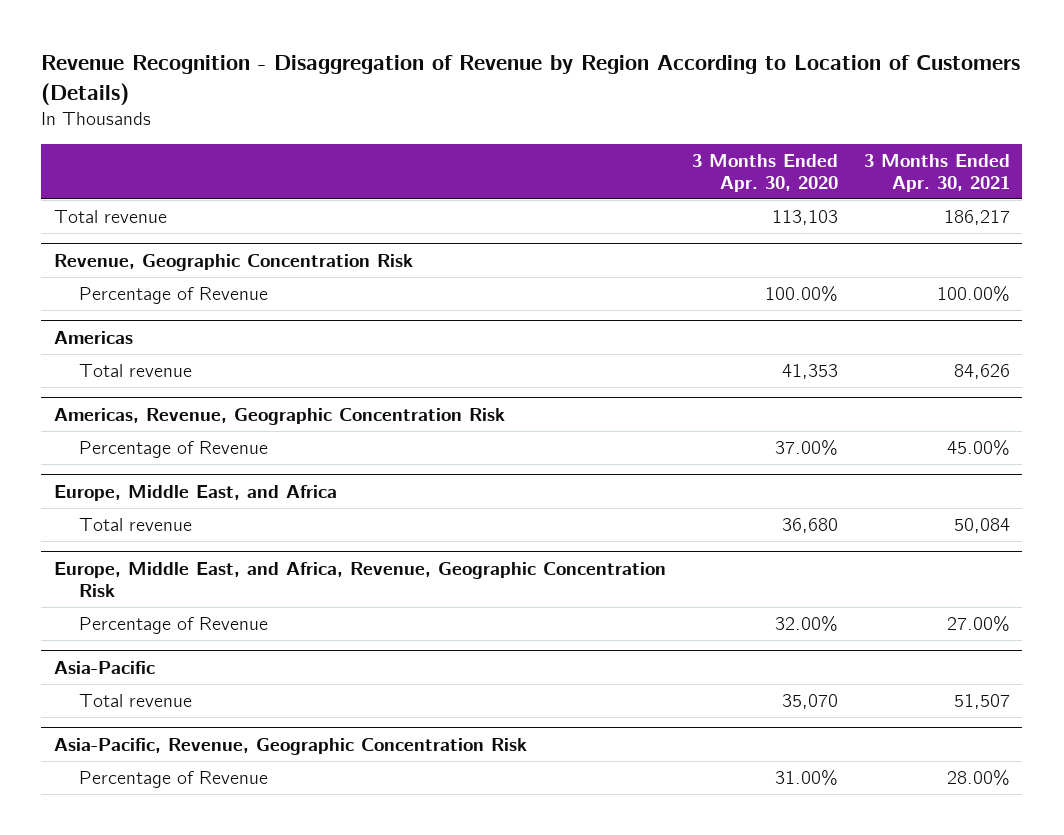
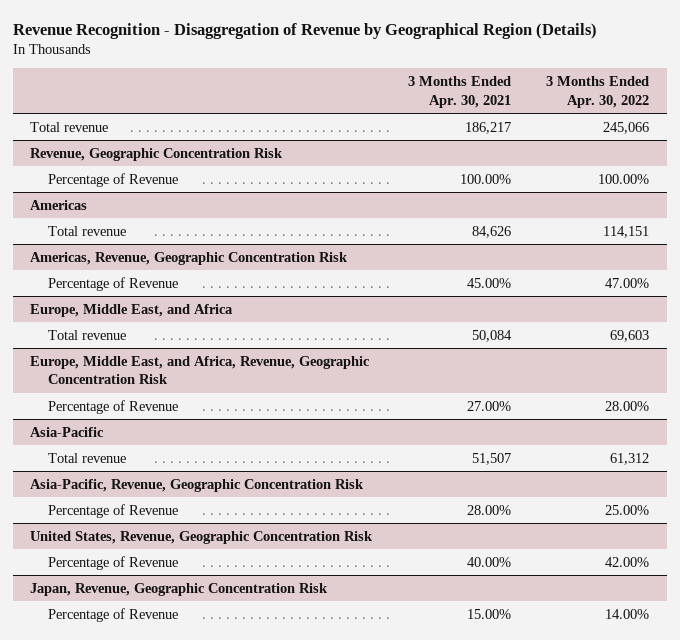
- Revenue Recognition - Disaggregation of Revenue by Region According to Location of Customers (Details)
+ Revenue Recognition - Disaggregation of Revenue by Geographical Region (Details)
- | 3 Months Ended Apr. 30, 2020 | 3 Months Ended Apr. 30, 2021
+ | 3 Months Ended Apr. 30, 2021 | 3 Months Ended Apr. 30, 2022
+ United States, Revenue, Geographic Concentration Risk
+ Percentage of Revenue | 40.00% | 42.00%
+ Japan, Revenue, Geographic Concentration Risk
+ Percentage of Revenue | 15.00% | 14.00%

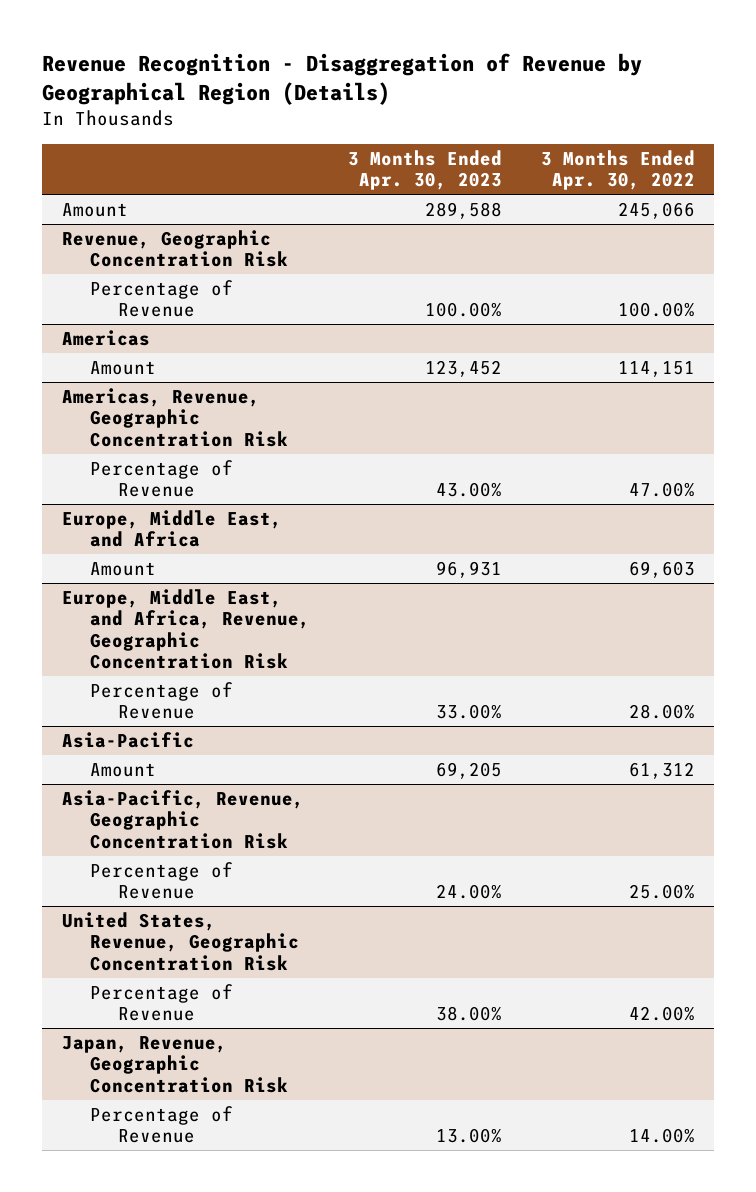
- | 3 Months Ended Apr. 30, 2021 | 3 Months Ended Apr. 30, 2022
+ | 3 Months Ended Apr. 30, 2023 | 3 Months Ended Apr. 30, 2022
- Total revenue | 186,217 | 245,066
+ Amount | 289,588 | 245,066
@ Americas
- Total revenue | 84,626 | 114,151
+ Amount | 123,452 | 114,151
@ Europe, Middle East, and Africa
- Total revenue | 50,084 | 69,603
+ Amount | 96,931 | 69,603
@ Asia-Pacific
- Total revenue | 51,507 | 61,312
+ Amount | 69,205 | 61,312

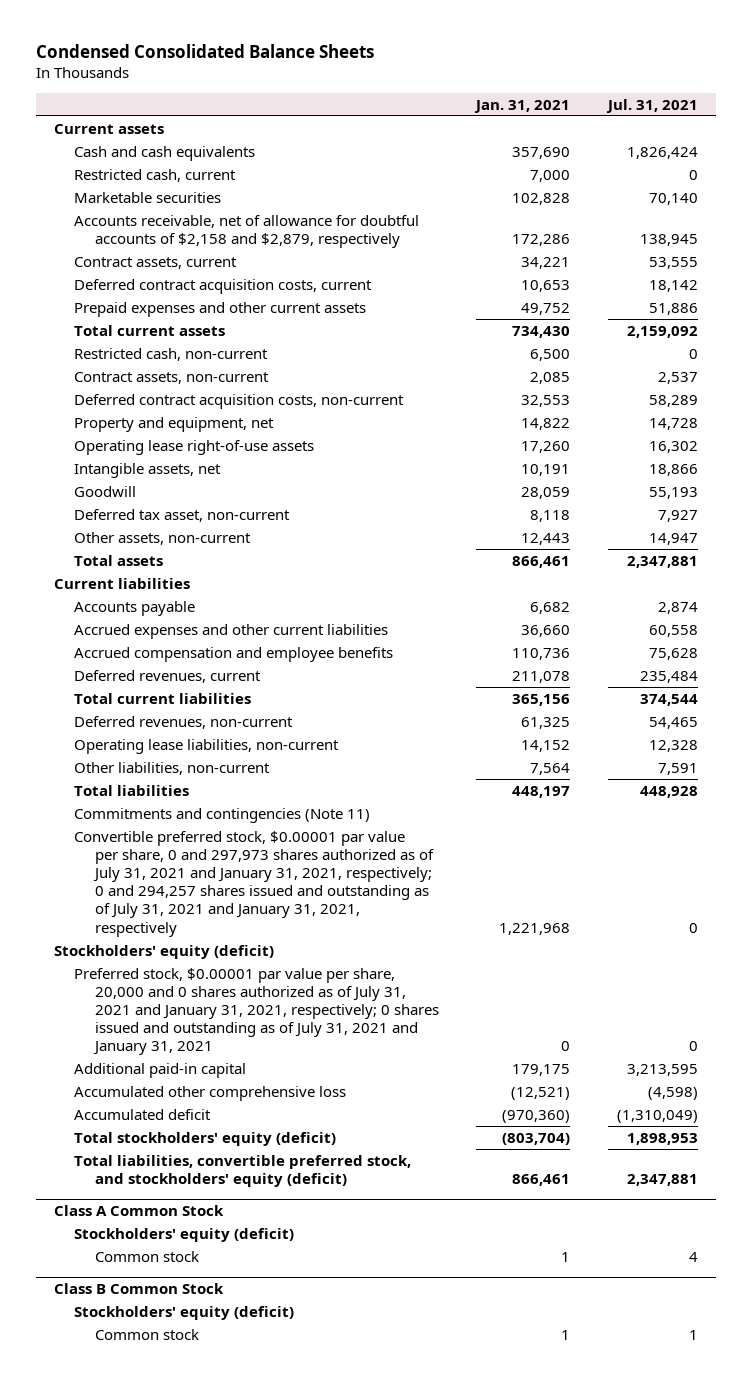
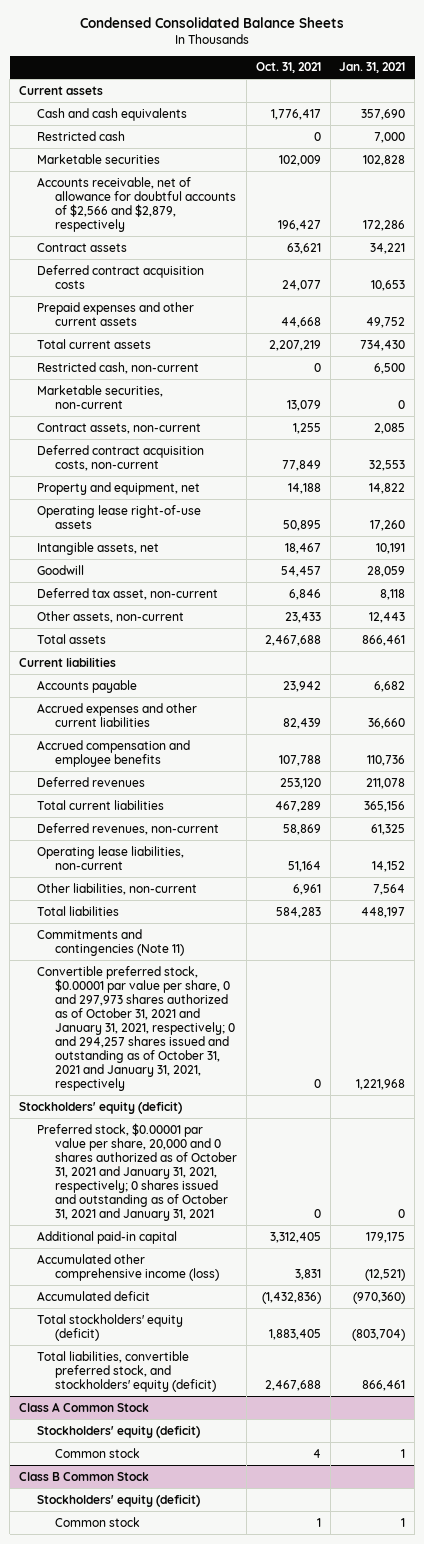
- | Jan. 31, 2021 | Jul. 31, 2021
+ | Oct. 31, 2021 | Jan. 31, 2021
- Restricted cash, current | 7,000 | 0
+ Restricted cash | 0 | 7,000
- Accounts receivable, net of allowance for doubtful accounts of $2,158 and $2,879, respectively | 172,286 | 138,945
- Contract assets, current | 34,221 | 53,555
- Deferred contract acquisition costs, current | 10,653 | 18,142
+ Accounts receivable, net of allowance for doubtful accounts of $2,566 and $2,879, respectively | 196,427 | 172,286
+ Contract assets | 63,621 | 34,221
+ Deferred contract acquisition costs | 24,077 | 10,653
+ Marketable securities, non-current | 13,079 | 0
- Deferred revenues, current | 211,078 | 235,484
+ Deferred revenues | 253,120 | 211,078
- Convertible preferred stock, $0.00001 par value per share, 0 and 297,973 shares authorized as of July 31, 2021 and January 31, 2021, respectively; 0 and 294,257 shares issued and outstanding as of July 31, 2021 and January 31, 2021, respectively | 1,221,968 | 0
+ Convertible preferred stock, $0.00001 par value per share, 0 and 297,973 shares authorized as of October 31, 2021 and January 31, 2021, respectively; 0 and 294,257 shares issued and outstanding as of October 31, 2021 and January 31, 2021, respectively | 0 | 1,221,968
- Preferred stock, $0.00001 par value per share, 20,000 and 0 shares authorized as of July 31, 2021 and January 31, 2021, respectively; 0 shares issued and outstanding as of July 31, 2021 and January 31, 2021 | 0 | 0
+ Preferred stock, $0.00001 par value per share, 20,000 and 0 shares authorized as of October 31, 2021 and January 31, 2021, respectively; 0 shares issued and outstanding as of October 31, 2021 and January 31, 2021 | 0 | 0
- Accumulated other comprehensive loss | (12,521) | (4,598)
+ Accumulated other comprehensive income (loss) | 3,831 | (12,521)

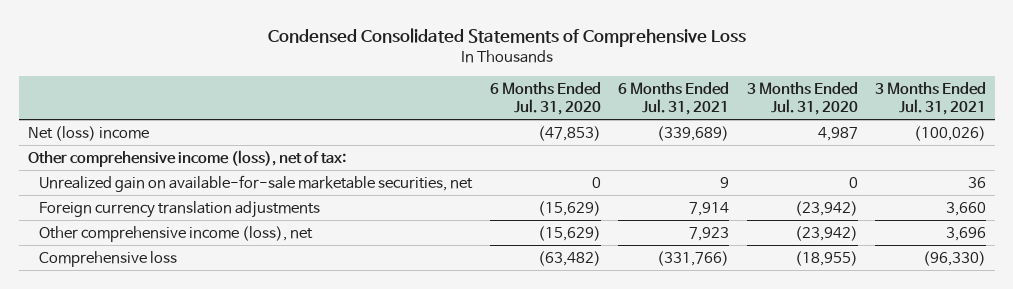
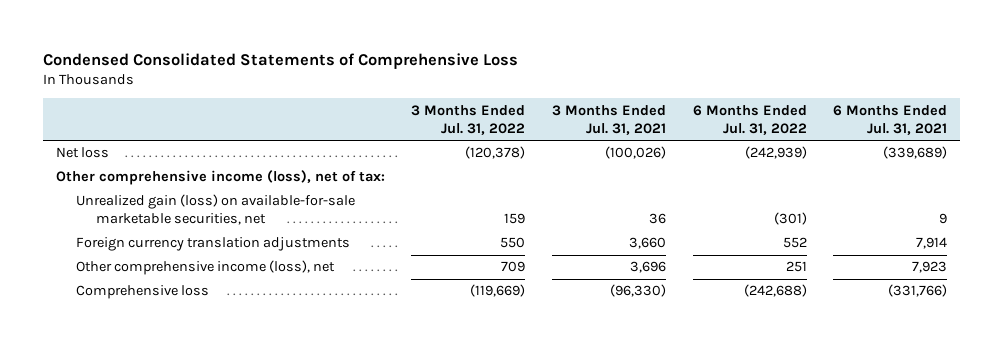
- | 6 Months Ended Jul. 31, 2020 | 6 Months Ended Jul. 31, 2021 | 3 Months Ended Jul. 31, 2020 | 3 Months Ended Jul. 31, 2021
+ | 3 Months Ended Jul. 31, 2022 | 3 Months Ended Jul. 31, 2021 | 6 Months Ended Jul. 31, 2022 | 6 Months Ended Jul. 31, 2021
- Net (loss) income | (47,853) | (339,689) | 4,987 | (100,026)
+ Net loss | (120,378) | (100,026) | (242,939) | (339,689)
- Unrealized gain on available-for-sale marketable securities, net | 0 | 9 | 0 | 36
+ Unrealized gain (loss) on available-for-sale marketable securities, net | 159 | 36 | (301) | 9

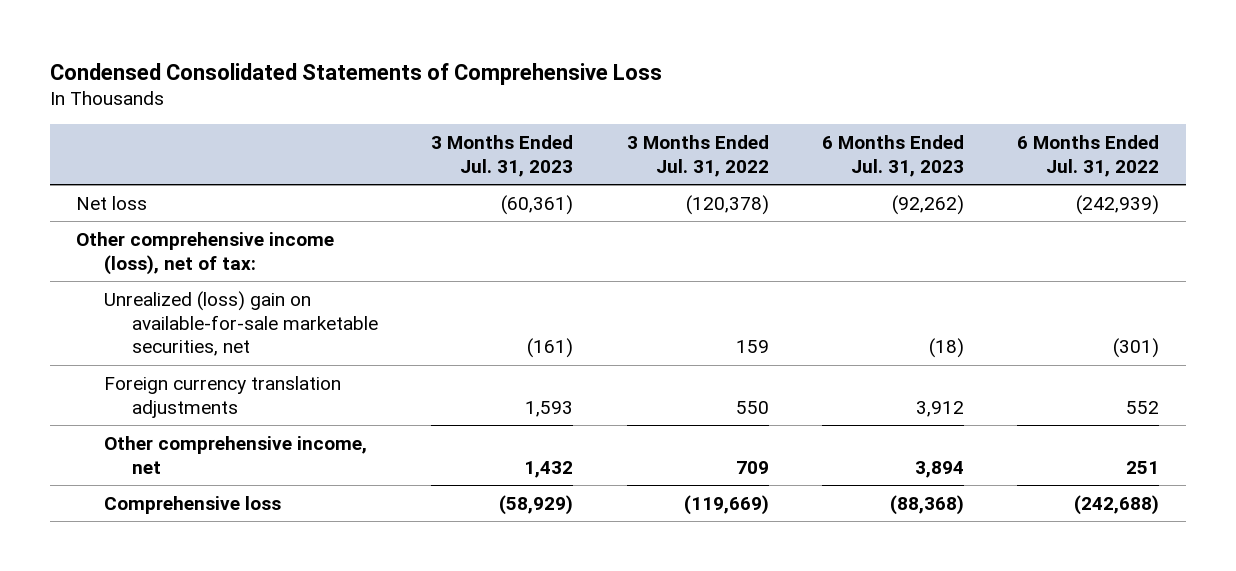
- | 3 Months Ended Jul. 31, 2022 | 3 Months Ended Jul. 31, 2021 | 6 Months Ended Jul. 31, 2022 | 6 Months Ended Jul. 31, 2021
+ | 3 Months Ended Jul. 31, 2023 | 3 Months Ended Jul. 31, 2022 | 6 Months Ended Jul. 31, 2023 | 6 Months Ended Jul. 31, 2022
- Unrealized gain (loss) on available-for-sale marketable securities, net | 159 | 36 | (301) | 9
+ Unrealized (loss) gain on available-for-sale marketable securities, net | (161) | 159 | (18) | (301)
- Other comprehensive income (loss), net | 709 | 3,696 | 251 | 7,923
+ Other comprehensive income, net | 1,432 | 709 | 3,894 | 251

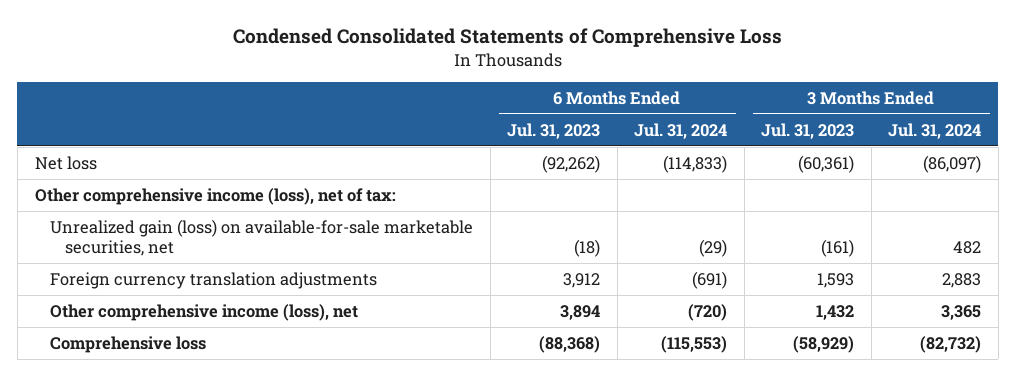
- | 3 Months Ended Jul. 31, 2023 | 3 Months Ended Jul. 31, 2022 | 6 Months Ended Jul. 31, 2023 | 6 Months Ended Jul. 31, 2022
+ | 6 Months Ended Jul. 31, 2023 | 6 Months Ended Jul. 31, 2024 | 3 Months Ended Jul. 31, 2023 | 3 Months Ended Jul. 31, 2024
- Unrealized (loss) gain on available-for-sale marketable securities, net | (161) | 159 | (18) | (301)
+ Unrealized gain (loss) on available-for-sale marketable securities, net | (18) | (29) | (161) | 482
- Other comprehensive income, net | 1,432 | 709 | 3,894 | 251
+ Other comprehensive income (loss), net | 3,894 | (720) | 1,432 | 3,365

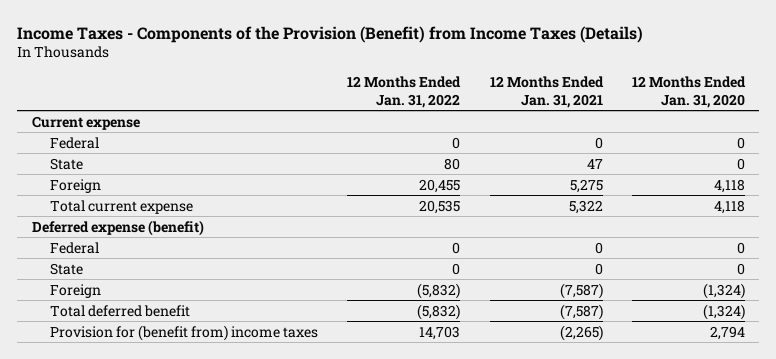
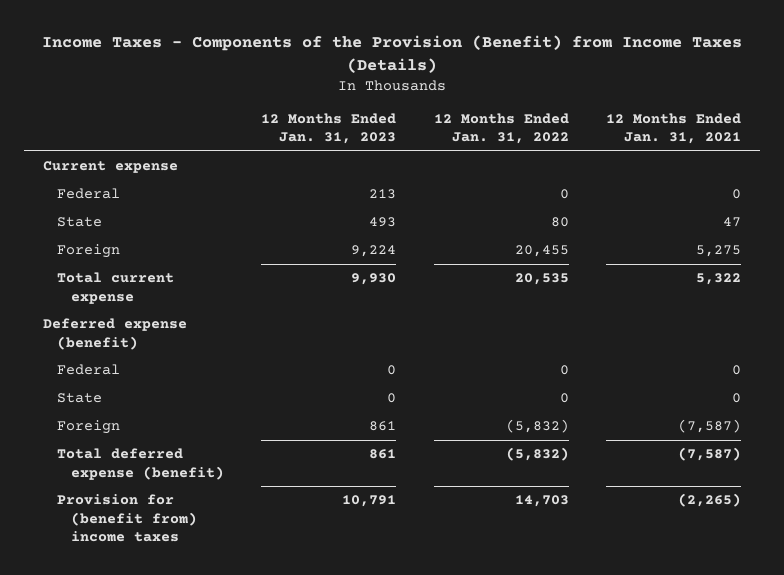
- | 12 Months Ended Jan. 31, 2022 | 12 Months Ended Jan. 31, 2021 | 12 Months Ended Jan. 31, 2020
+ | 12 Months Ended Jan. 31, 2023 | 12 Months Ended Jan. 31, 2022 | 12 Months Ended Jan. 31, 2021
- Total deferred benefit | (5,832) | (7,587) | (1,324)
+ Total deferred expense (benefit) | 861 | (5,832) | (7,587)

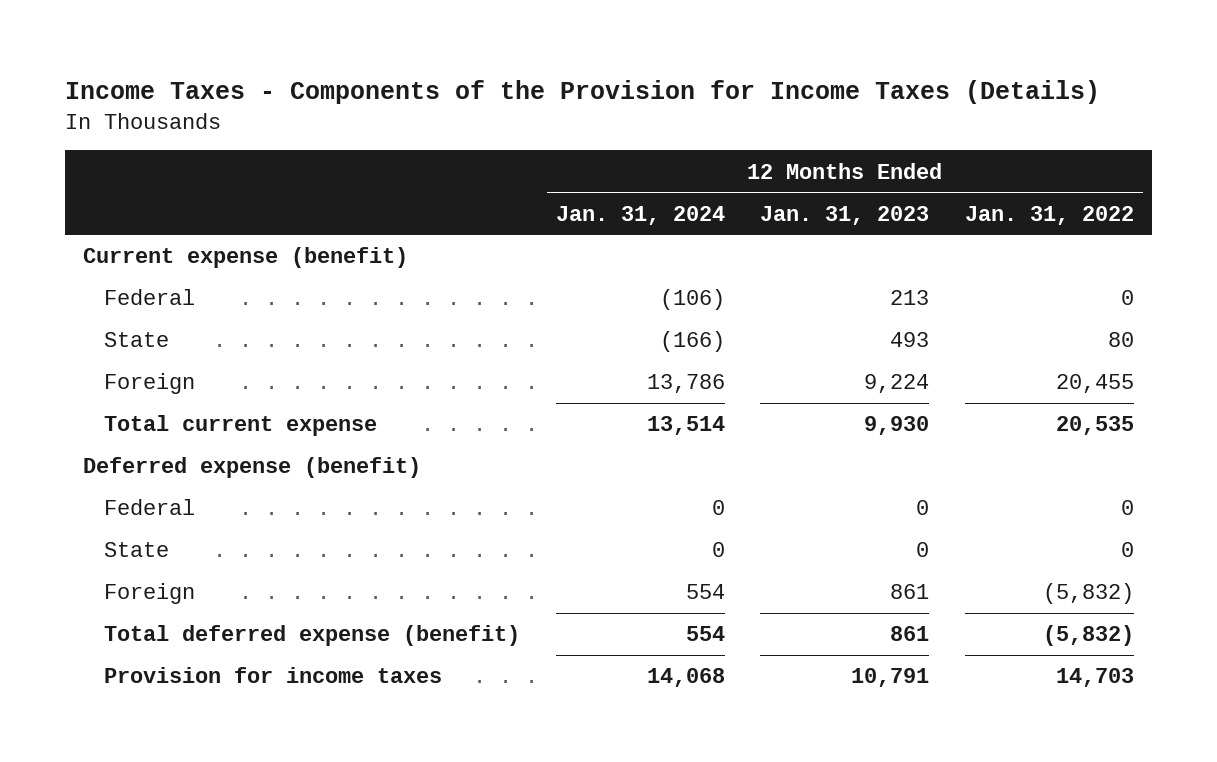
- Income Taxes - Components of the Provision (Benefit) from Income Taxes (Details)
+ Income Taxes - Components of the Provision for Income Taxes (Details)
- | 12 Months Ended Jan. 31, 2023 | 12 Months Ended Jan. 31, 2022 | 12 Months Ended Jan. 31, 2021
+ | 12 Months Ended Jan. 31, 2024 | 12 Months Ended Jan. 31, 2023 | 12 Months Ended Jan. 31, 2022
- Current expense
+ Current expense (benefit)
- Provision for (benefit from) income taxes | 10,791 | 14,703 | (2,265)
+ Provision for income taxes | 14,068 | 10,791 | 14,703

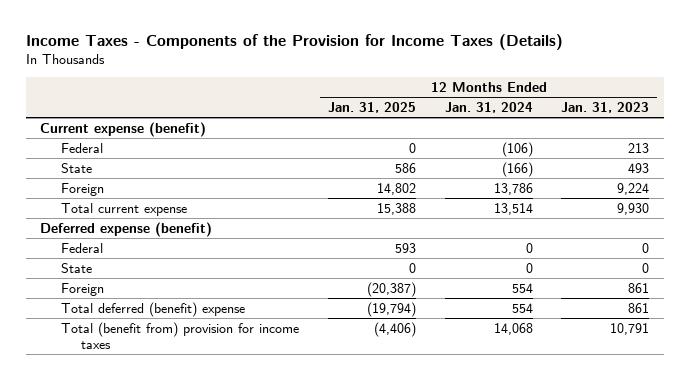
- | 12 Months Ended Jan. 31, 2024 | 12 Months Ended Jan. 31, 2023 | 12 Months Ended Jan. 31, 2022
+ | 12 Months Ended Jan. 31, 2025 | 12 Months Ended Jan. 31, 2024 | 12 Months Ended Jan. 31, 2023
- Total deferred expense (benefit) | 554 | 861 | (5,832)
- Provision for income taxes | 14,068 | 10,791 | 14,703
+ Total deferred (benefit) expense | (19,794) | 554 | 861
+ Total (benefit from) provision for income taxes | (4,406) | 14,068 | 10,791

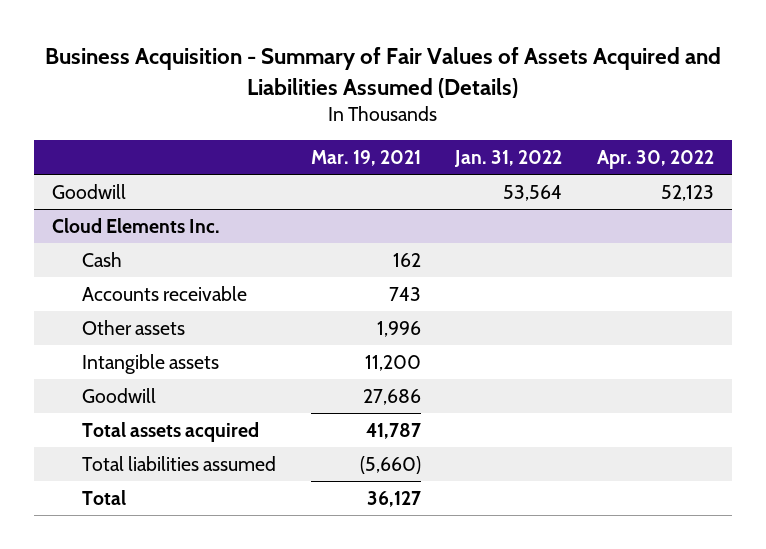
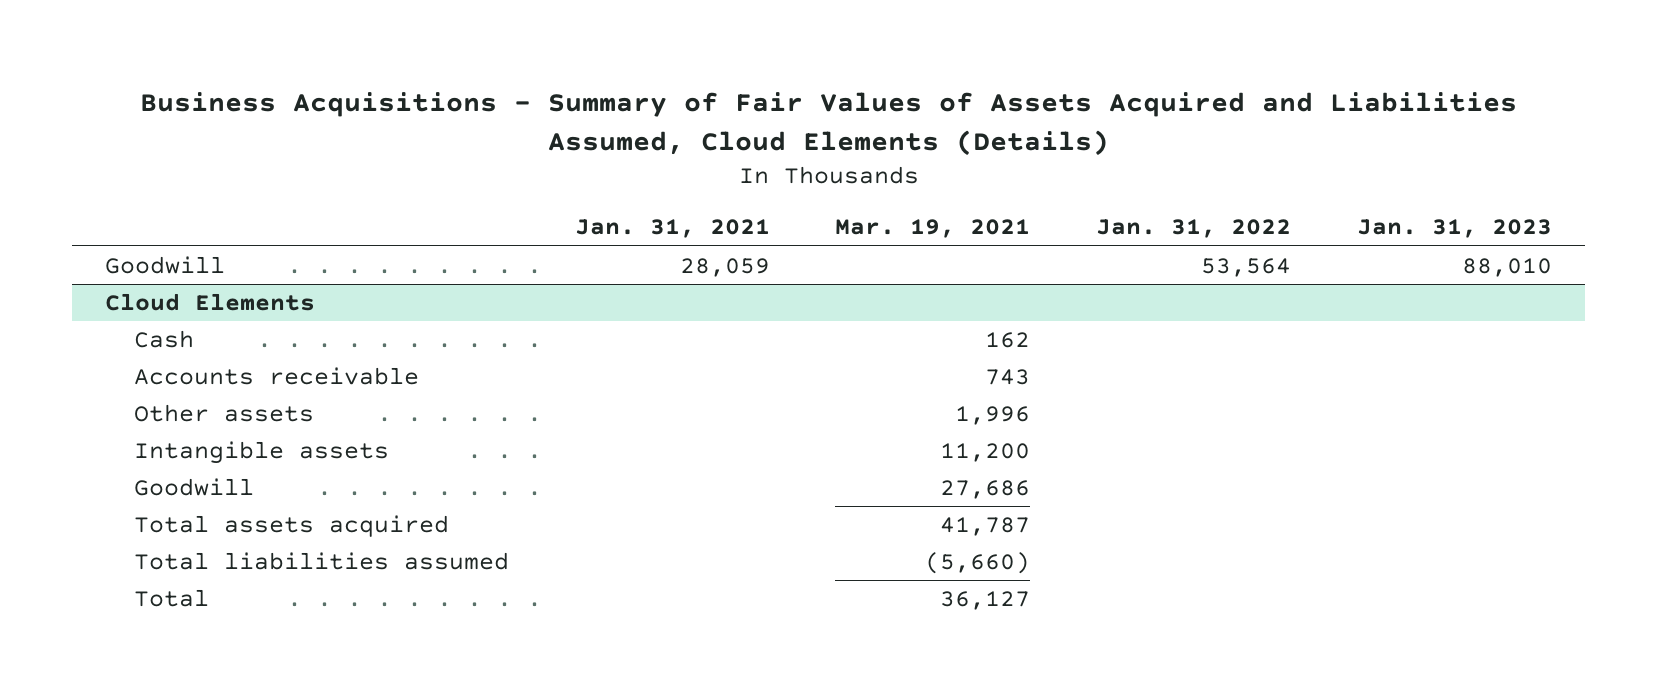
- Business Acquisition - Summary of Fair Values of Assets Acquired and Liabilities Assumed (Details)
+ Business Acquisitions - Summary of Fair Values of Assets Acquired and Liabilities Assumed, Cloud Elements (Details)
- | Mar. 19, 2021 | Jan. 31, 2022 | Apr. 30, 2022
+ | Jan. 31, 2021 | Mar. 19, 2021 | Jan. 31, 2022 | Jan. 31, 2023
- Cloud Elements Inc.
+ Cloud Elements

